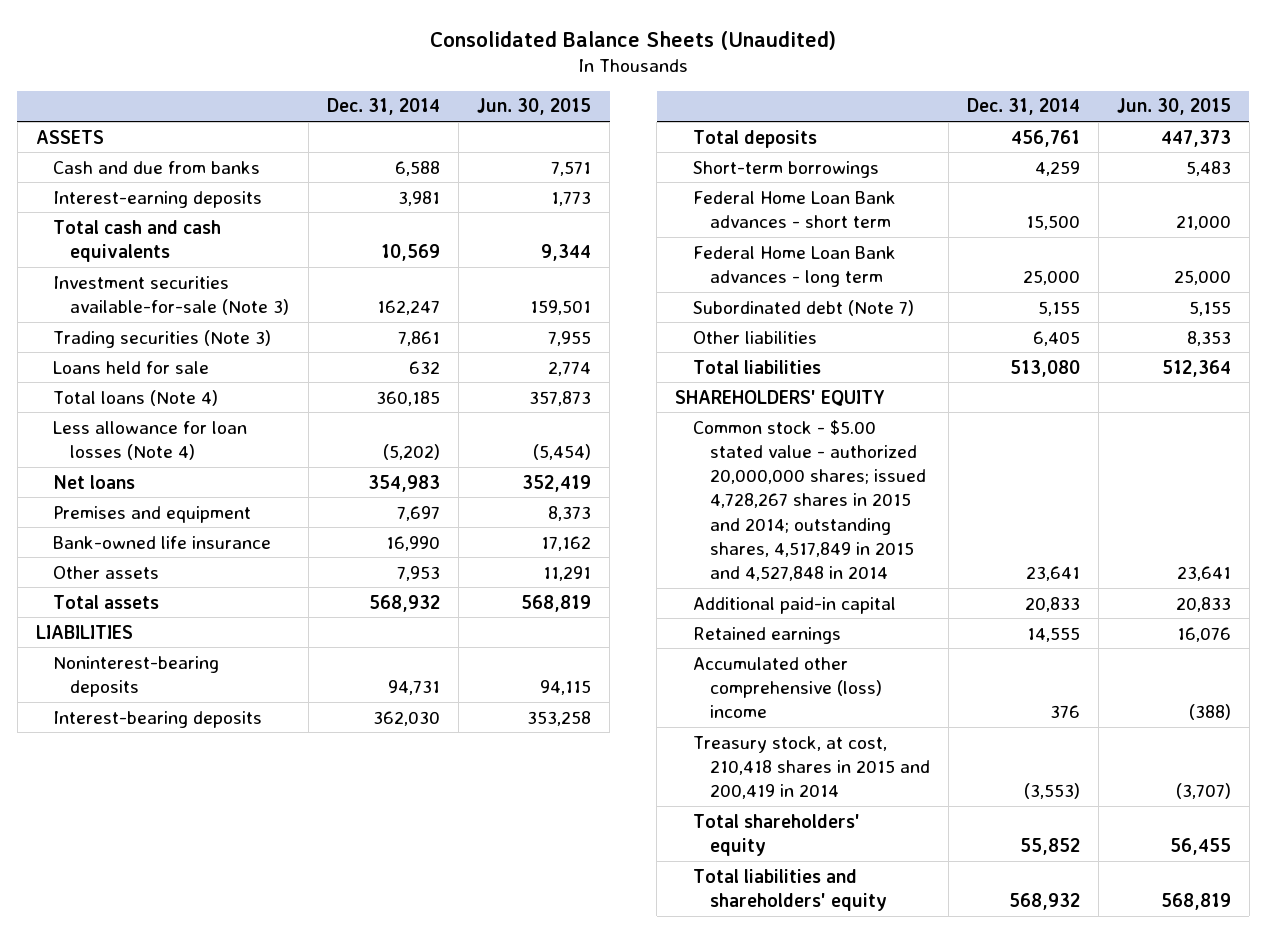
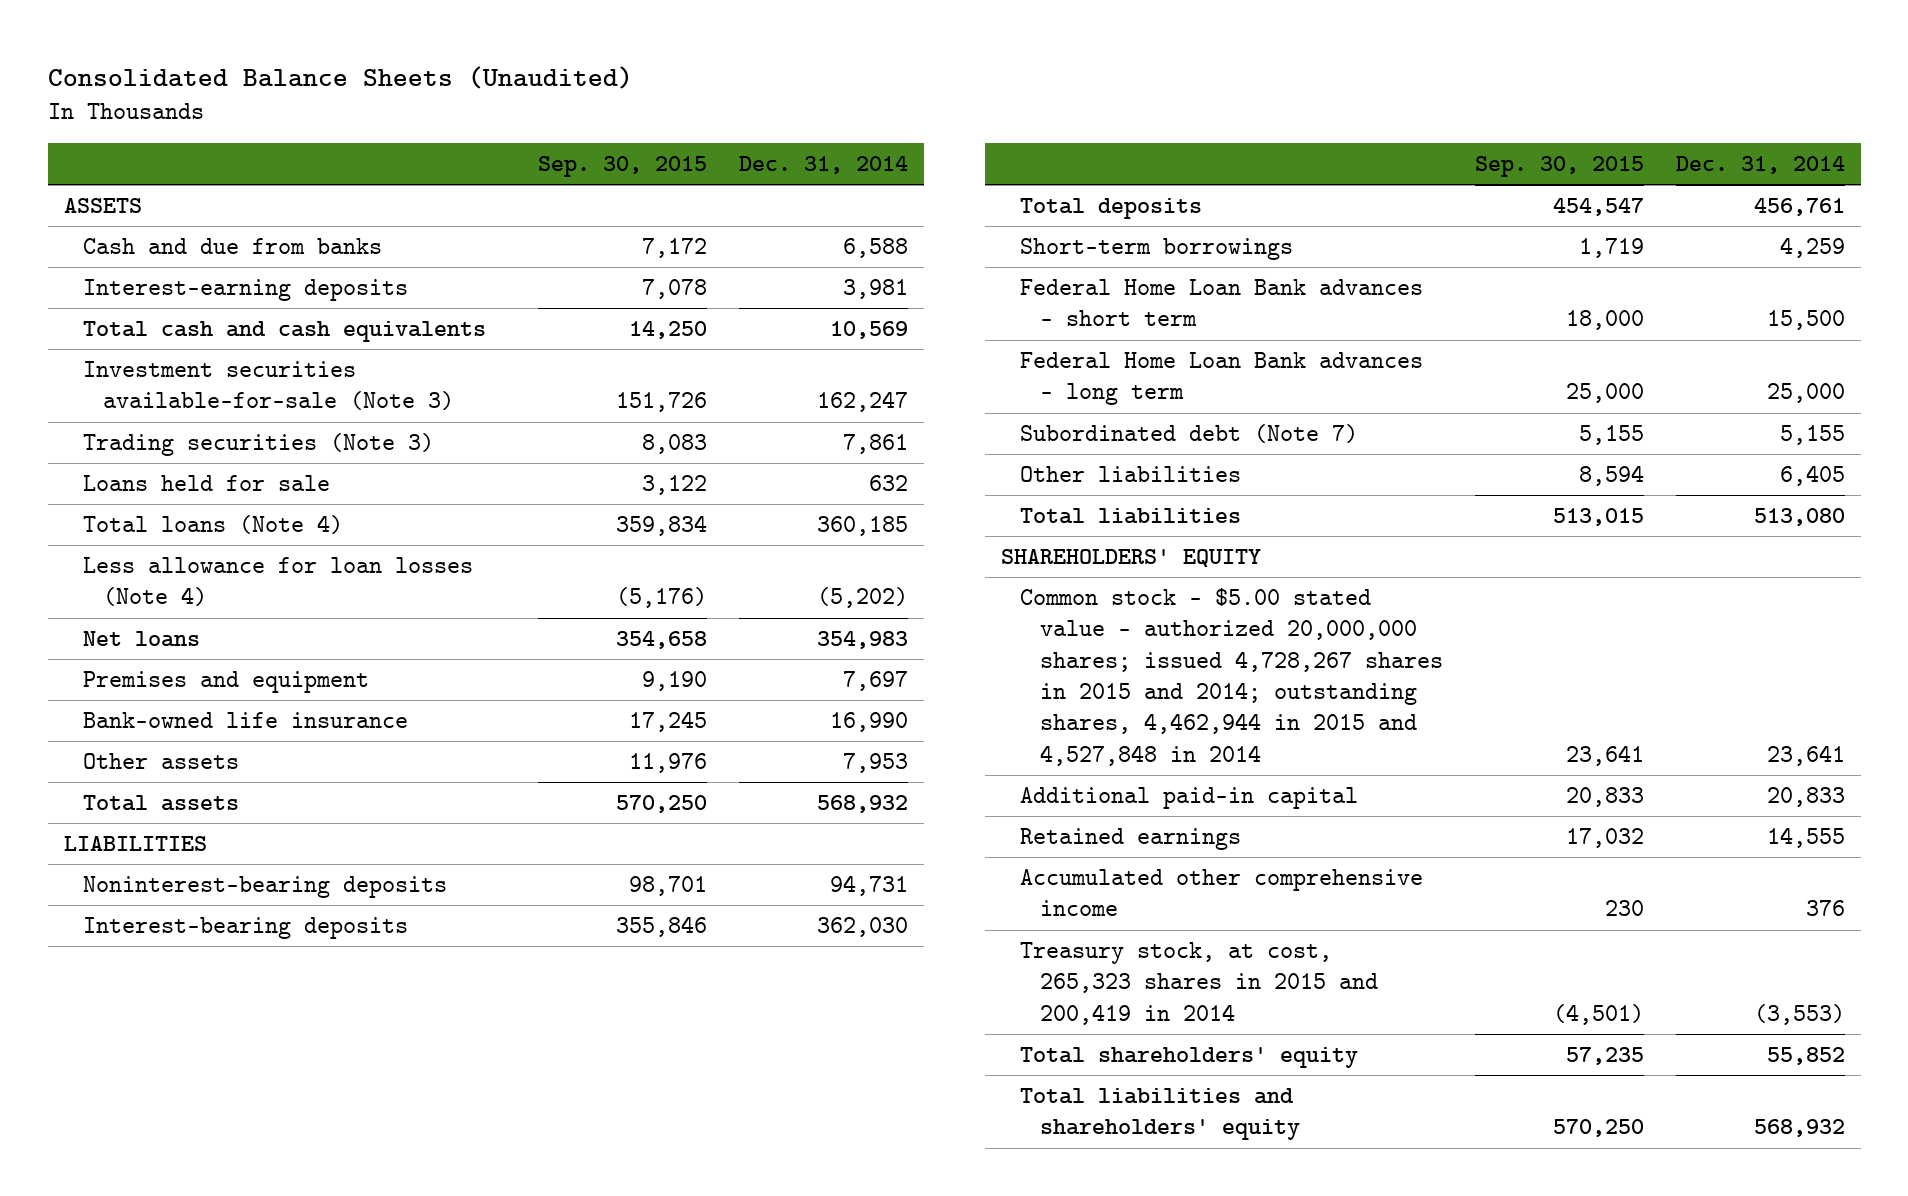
- | Dec. 31, 2014 | Jun. 30, 2015
+ | Sep. 30, 2015 | Dec. 31, 2014
- Common stock - $5.00 stated value - authorized 20,000,000 shares; issued 4,728,267 shares in 2015 and 2014; outstanding shares, 4,517,849 in 2015 and 4,527,848 in 2014 | 23,641 | 23,641
+ Common stock - $5.00 stated value - authorized 20,000,000 shares; issued 4,728,267 shares in 2015 and 2014; outstanding shares, 4,462,944 in 2015 and 4,527,848 in 2014 | 23,641 | 23,641
- Accumulated other comprehensive (loss) income | 376 | (388)
- Treasury stock, at cost, 210,418 shares in 2015 and 200,419 in 2014 | (3,553) | (3,707)
+ Accumulated other comprehensive income | 230 | 376
+ Treasury stock, at cost, 265,323 shares in 2015 and 200,419 in 2014 | (4,501) | (3,553)

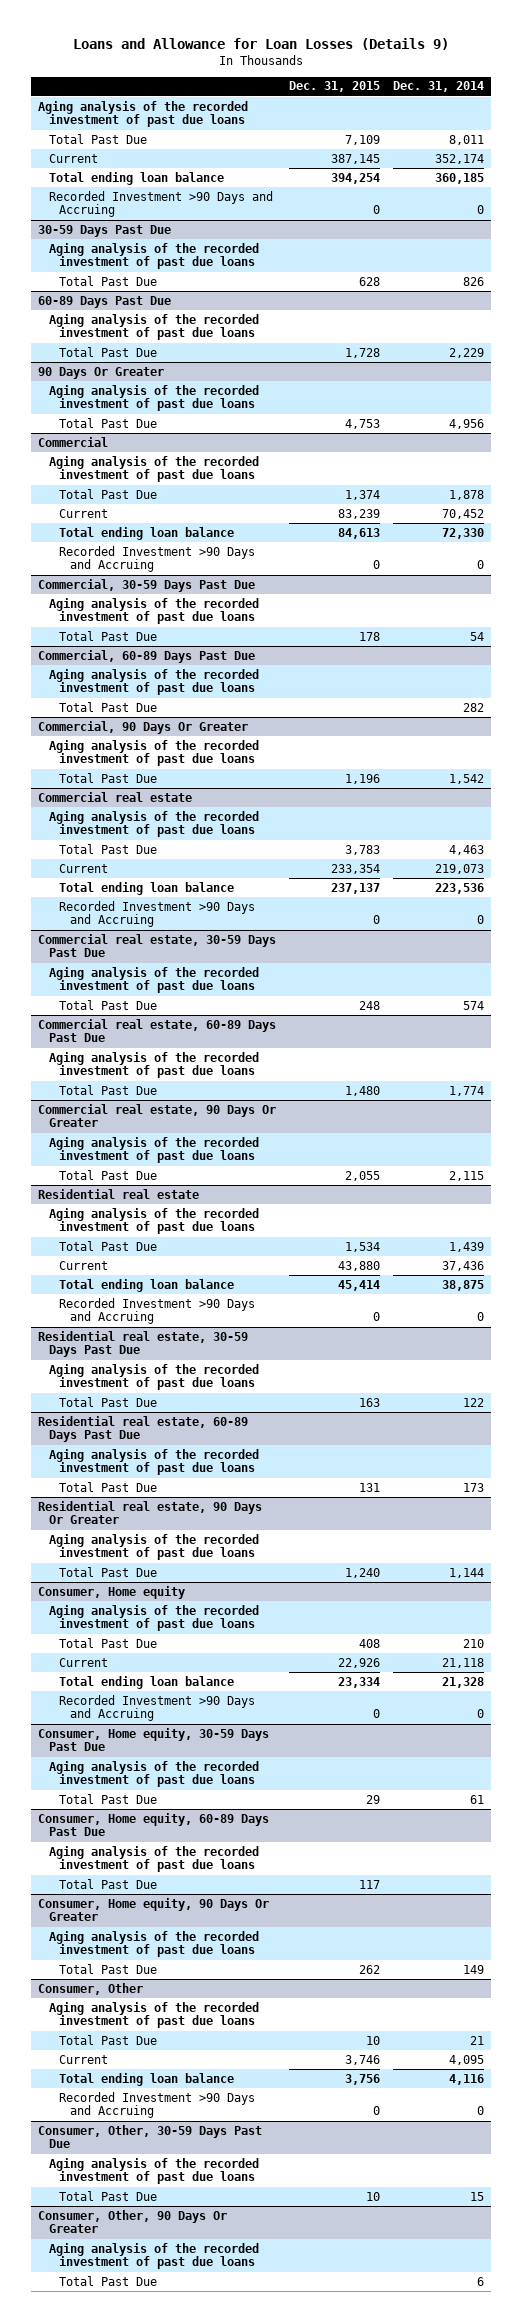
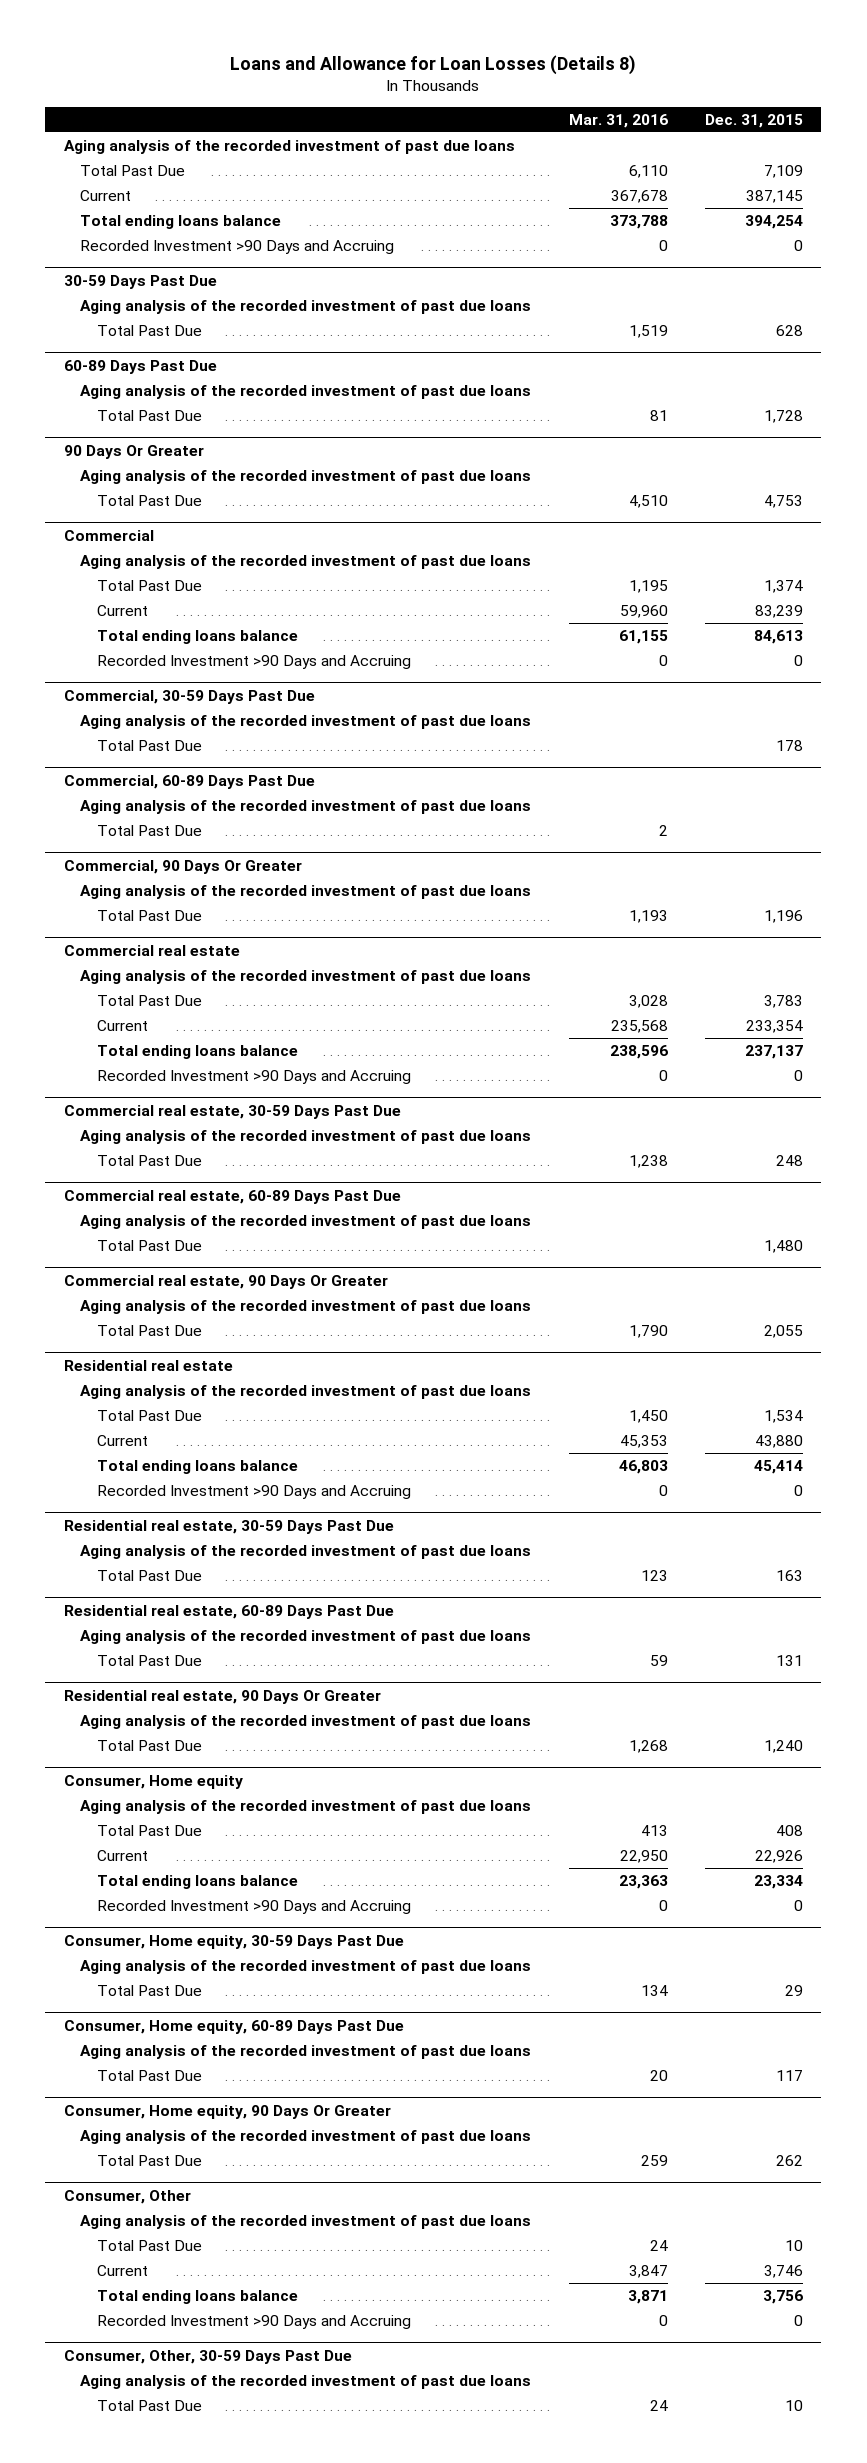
- Loans and Allowance for Loan Losses (Details 9)
+ Loans and Allowance for Loan Losses (Details 8)
- | Dec. 31, 2015 | Dec. 31, 2014
+ | Mar. 31, 2016 | Dec. 31, 2015
- Total ending loan balance | 394,254 | 360,185
+ Total ending loans balance | 373,788 | 394,254
@ Commercial
- Total ending loan balance | 84,613 | 72,330
+ Total ending loans balance | 61,155 | 84,613
@ Commercial real estate
- Total ending loan balance | 237,137 | 223,536
+ Total ending loans balance | 238,596 | 237,137
@ Residential real estate
- Total ending loan balance | 45,414 | 38,875
+ Total ending loans balance | 46,803 | 45,414
@ Consumer, Home equity
- Total ending loan balance | 23,334 | 21,328
+ Total ending loans balance | 23,363 | 23,334
@ Consumer, Other
- Total ending loan balance | 3,756 | 4,116
+ Total ending loans balance | 3,871 | 3,756
- Consumer, Other, 90 Days Or Greater
- Aging analysis of the recorded investment of past due loans
- Total Past Due | | 6

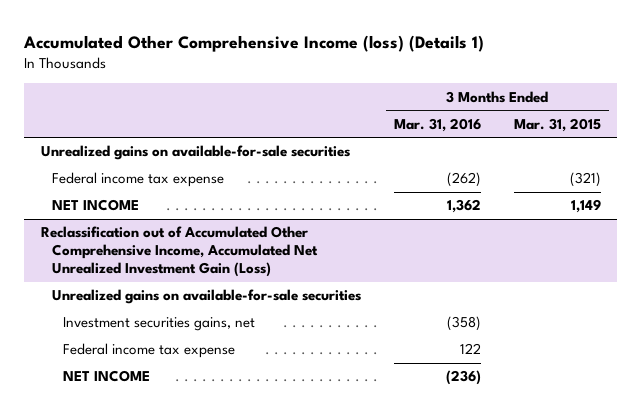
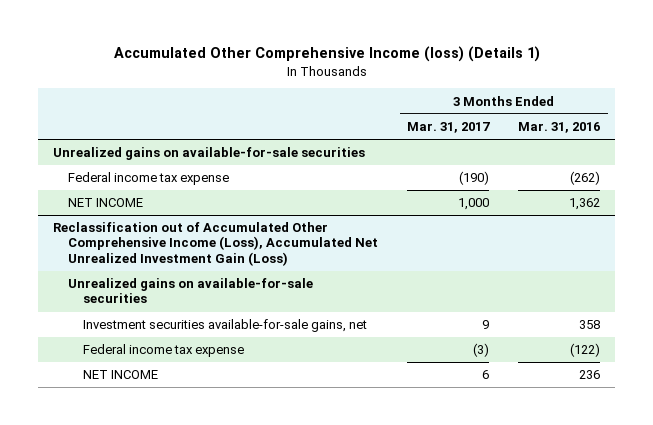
- | 3 Months Ended Mar. 31, 2016 | 3 Months Ended Mar. 31, 2015
+ | 3 Months Ended Mar. 31, 2017 | 3 Months Ended Mar. 31, 2016
- Reclassification out of Accumulated Other Comprehensive Income, Accumulated Net Unrealized Investment Gain (Loss)
+ Reclassification out of Accumulated Other Comprehensive Income (Loss), Accumulated Net Unrealized Investment Gain (Loss)
- Investment securities gains, net | (358) |
- Federal income tax expense | 122 |
- NET INCOME | (236) |
+ Investment securities available-for-sale gains, net | 9 | 358
+ Federal income tax expense | (3) | (122)
+ NET INCOME | 6 | 236

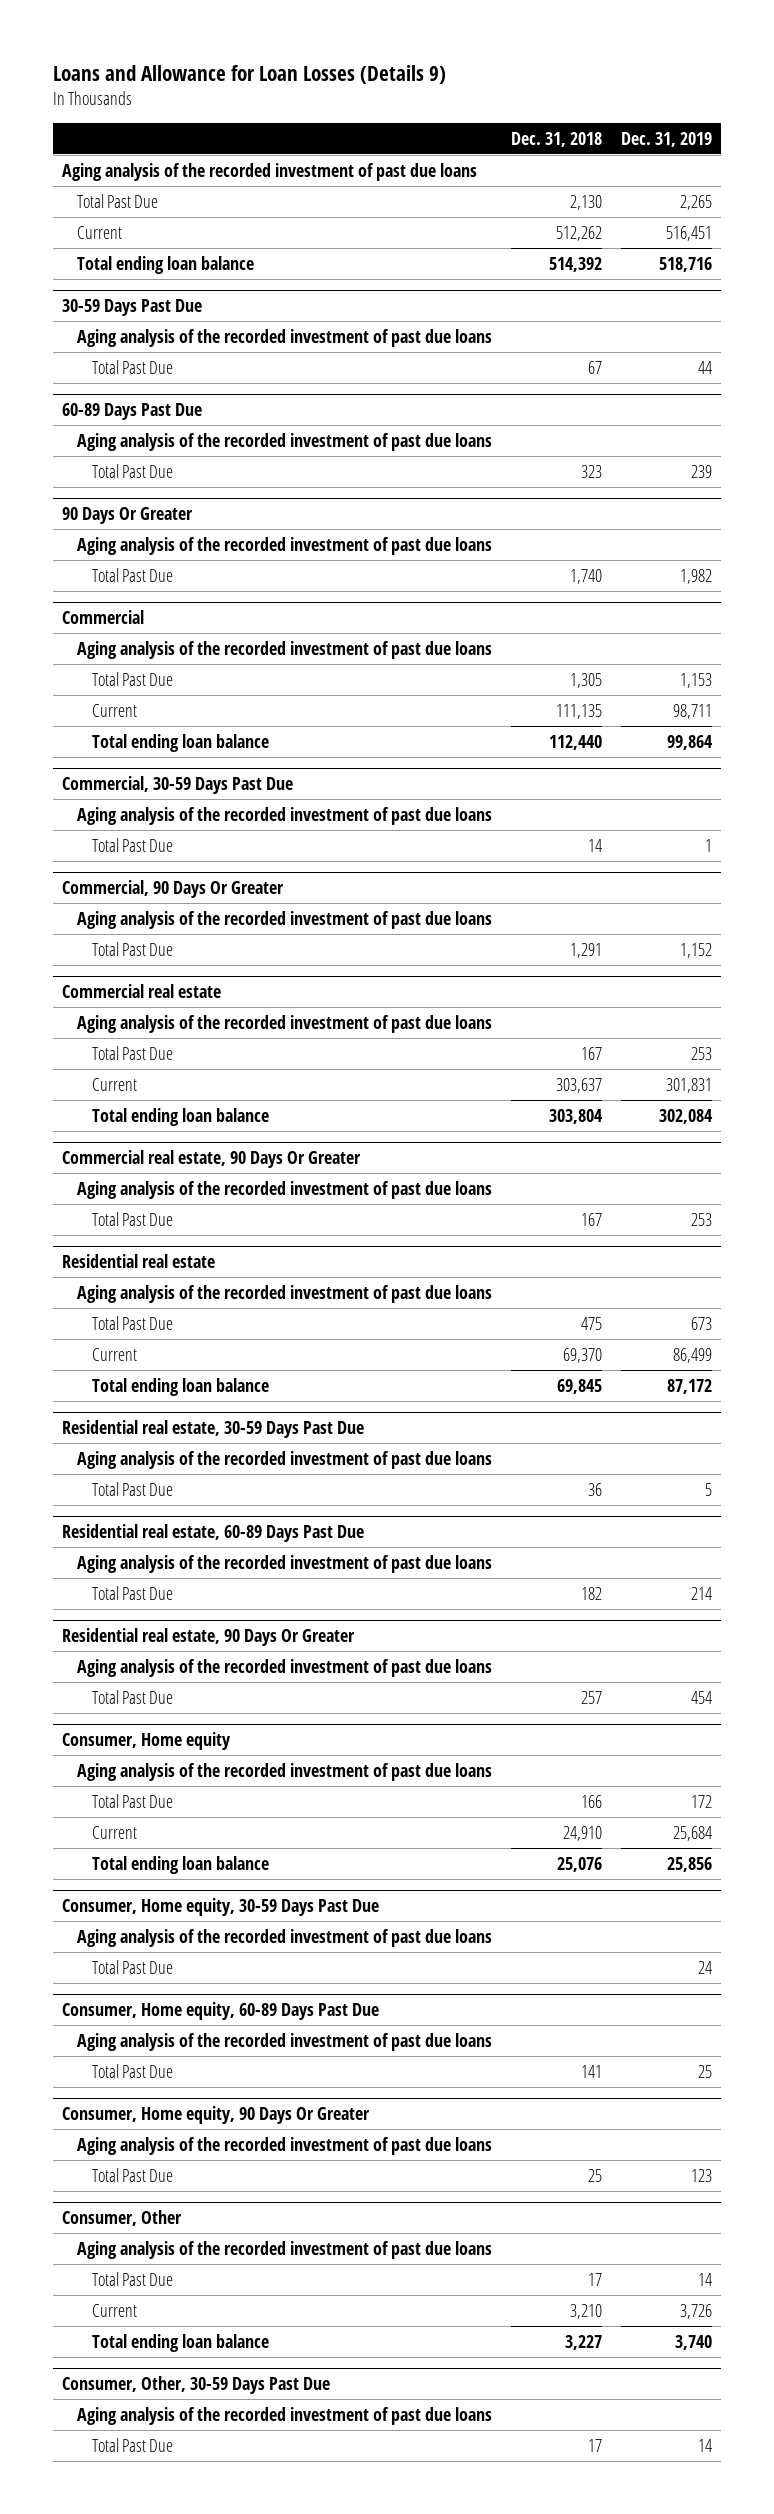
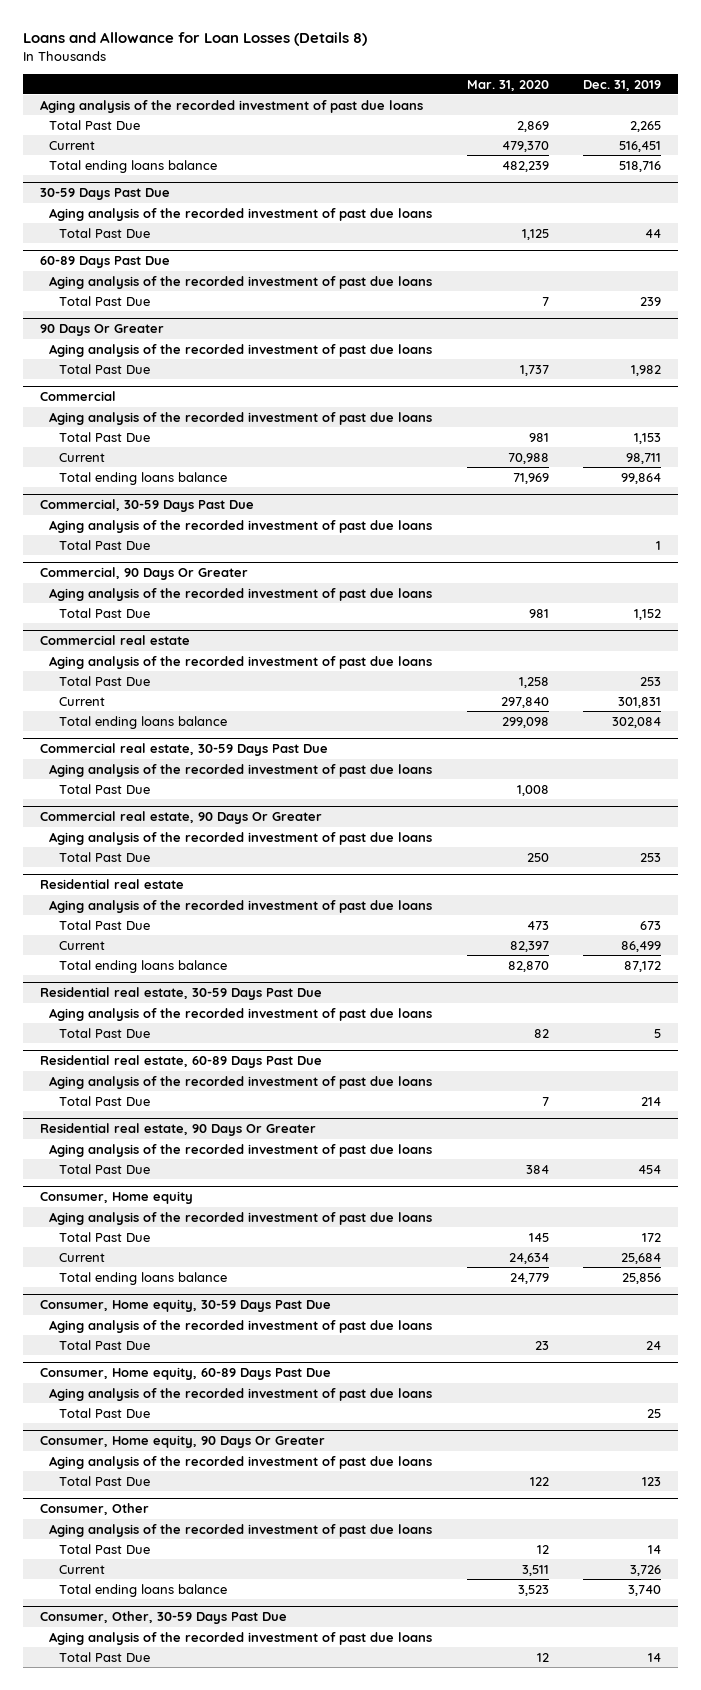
- Loans and Allowance for Loan Losses (Details 9)
+ Loans and Allowance for Loan Losses (Details 8)
- | Dec. 31, 2018 | Dec. 31, 2019
+ | Mar. 31, 2020 | Dec. 31, 2019
- Total ending loan balance | 514,392 | 518,716
+ Total ending loans balance | 482,239 | 518,716
@ Commercial
- Total ending loan balance | 112,440 | 99,864
+ Total ending loans balance | 71,969 | 99,864
@ Commercial real estate
- Total ending loan balance | 303,804 | 302,084
+ Total ending loans balance | 299,098 | 302,084
+ Commercial real estate, 30-59 Days Past Due
+ Aging analysis of the recorded investment of past due loans
+ Total Past Due | 1,008 |
@ Residential real estate
- Total ending loan balance | 69,845 | 87,172
+ Total ending loans balance | 82,870 | 87,172
@ Consumer, Home equity
- Total ending loan balance | 25,076 | 25,856
+ Total ending loans balance | 24,779 | 25,856
@ Consumer, Other
- Total ending loan balance | 3,227 | 3,740
+ Total ending loans balance | 3,523 | 3,740

